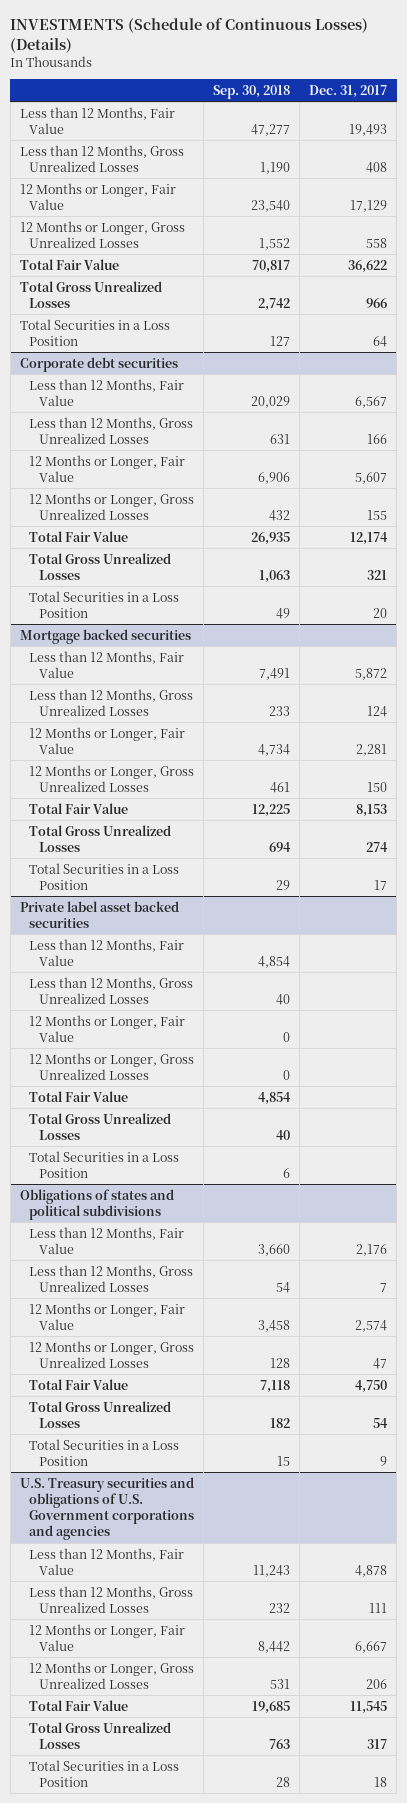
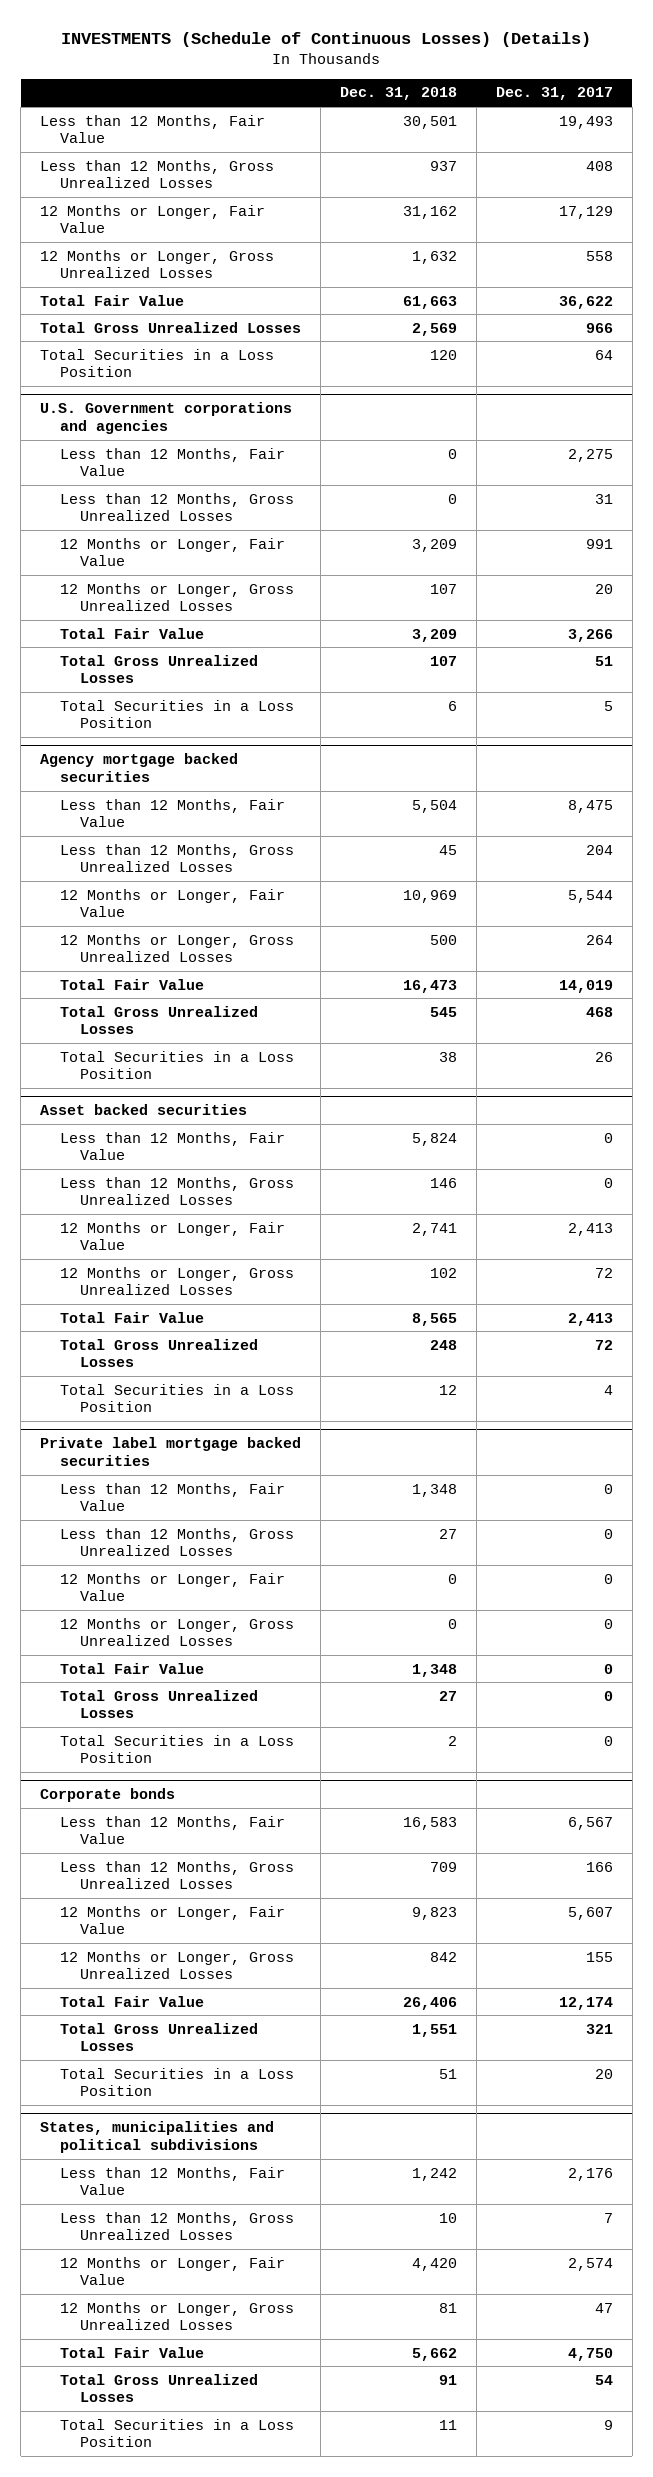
- | Sep. 30, 2018 | Dec. 31, 2017
+ | Dec. 31, 2018 | Dec. 31, 2017
- Corporate debt securities
+ U.S. Government corporations and agencies
+ Less than 12 Months, Fair Value | 0 | 2,275
+ Less than 12 Months, Gross Unrealized Losses | 0 | 31
+ 12 Months or Longer, Fair Value | 3,209 | 991
+ 12 Months or Longer, Gross Unrealized Losses | 107 | 20
+ Total Fair Value | 3,209 | 3,266
+ Total Gross Unrealized Losses | 107 | 51
+ Total Securities in a Loss Position | 6 | 5
+ Agency mortgage backed securities
+ Less than 12 Months, Fair Value | 5,504 | 8,475
+ Less than 12 Months, Gross Unrealized Losses | 45 | 204
+ 12 Months or Longer, Fair Value | 10,969 | 5,544
+ 12 Months or Longer, Gross Unrealized Losses | 500 | 264
+ Total Fair Value | 16,473 | 14,019
+ Total Gross Unrealized Losses | 545 | 468
+ Total Securities in a Loss Position | 38 | 26
+ Asset backed securities
+ Less than 12 Months, Fair Value | 5,824 | 0
+ Less than 12 Months, Gross Unrealized Losses | 146 | 0
+ 12 Months or Longer, Fair Value | 2,741 | 2,413
+ 12 Months or Longer, Gross Unrealized Losses | 102 | 72
+ Total Fair Value | 8,565 | 2,413
+ Total Gross Unrealized Losses | 248 | 72
+ Total Securities in a Loss Position | 12 | 4
+ Private label mortgage backed securities
+ Less than 12 Months, Fair Value | 1,348 | 0
+ Less than 12 Months, Gross Unrealized Losses | 27 | 0
+ 12 Months or Longer, Fair Value | 0 | 0
+ 12 Months or Longer, Gross Unrealized Losses | 0 | 0
+ Total Fair Value | 1,348 | 0
+ Total Gross Unrealized Losses | 27 | 0
+ Total Securities in a Loss Position | 2 | 0
+ Corporate bonds
- Mortgage backed securities
- Less than 12 Months, Fair Value | 7,491 | 5,872
- Less than 12 Months, Gross Unrealized Losses | 233 | 124
- 12 Months or Longer, Fair Value | 4,734 | 2,281
- 12 Months or Longer, Gross Unrealized Losses | 461 | 150
- Total Fair Value | 12,225 | 8,153
- Total Gross Unrealized Losses | 694 | 274
- Total Securities in a Loss Position | 29 | 17
- Private label asset backed securities
- Less than 12 Months, Fair Value | 4,854 |
- Less than 12 Months, Gross Unrealized Losses | 40 |
- 12 Months or Longer, Fair Value | 0 |
- 12 Months or Longer, Gross Unrealized Losses | 0 |
- Total Fair Value | 4,854 |
- Total Gross Unrealized Losses | 40 |
- Total Securities in a Loss Position | 6 |
- Obligations of states and political subdivisions
+ States, municipalities and political subdivisions
- U.S. Treasury securities and obligations of U.S. Government corporations and agencies
- Less than 12 Months, Fair Value | 11,243 | 4,878
- Less than 12 Months, Gross Unrealized Losses | 232 | 111
- 12 Months or Longer, Fair Value | 8,442 | 6,667
- 12 Months or Longer, Gross Unrealized Losses | 531 | 206
- Total Fair Value | 19,685 | 11,545
- Total Gross Unrealized Losses | 763 | 317
- Total Securities in a Loss Position | 28 | 18

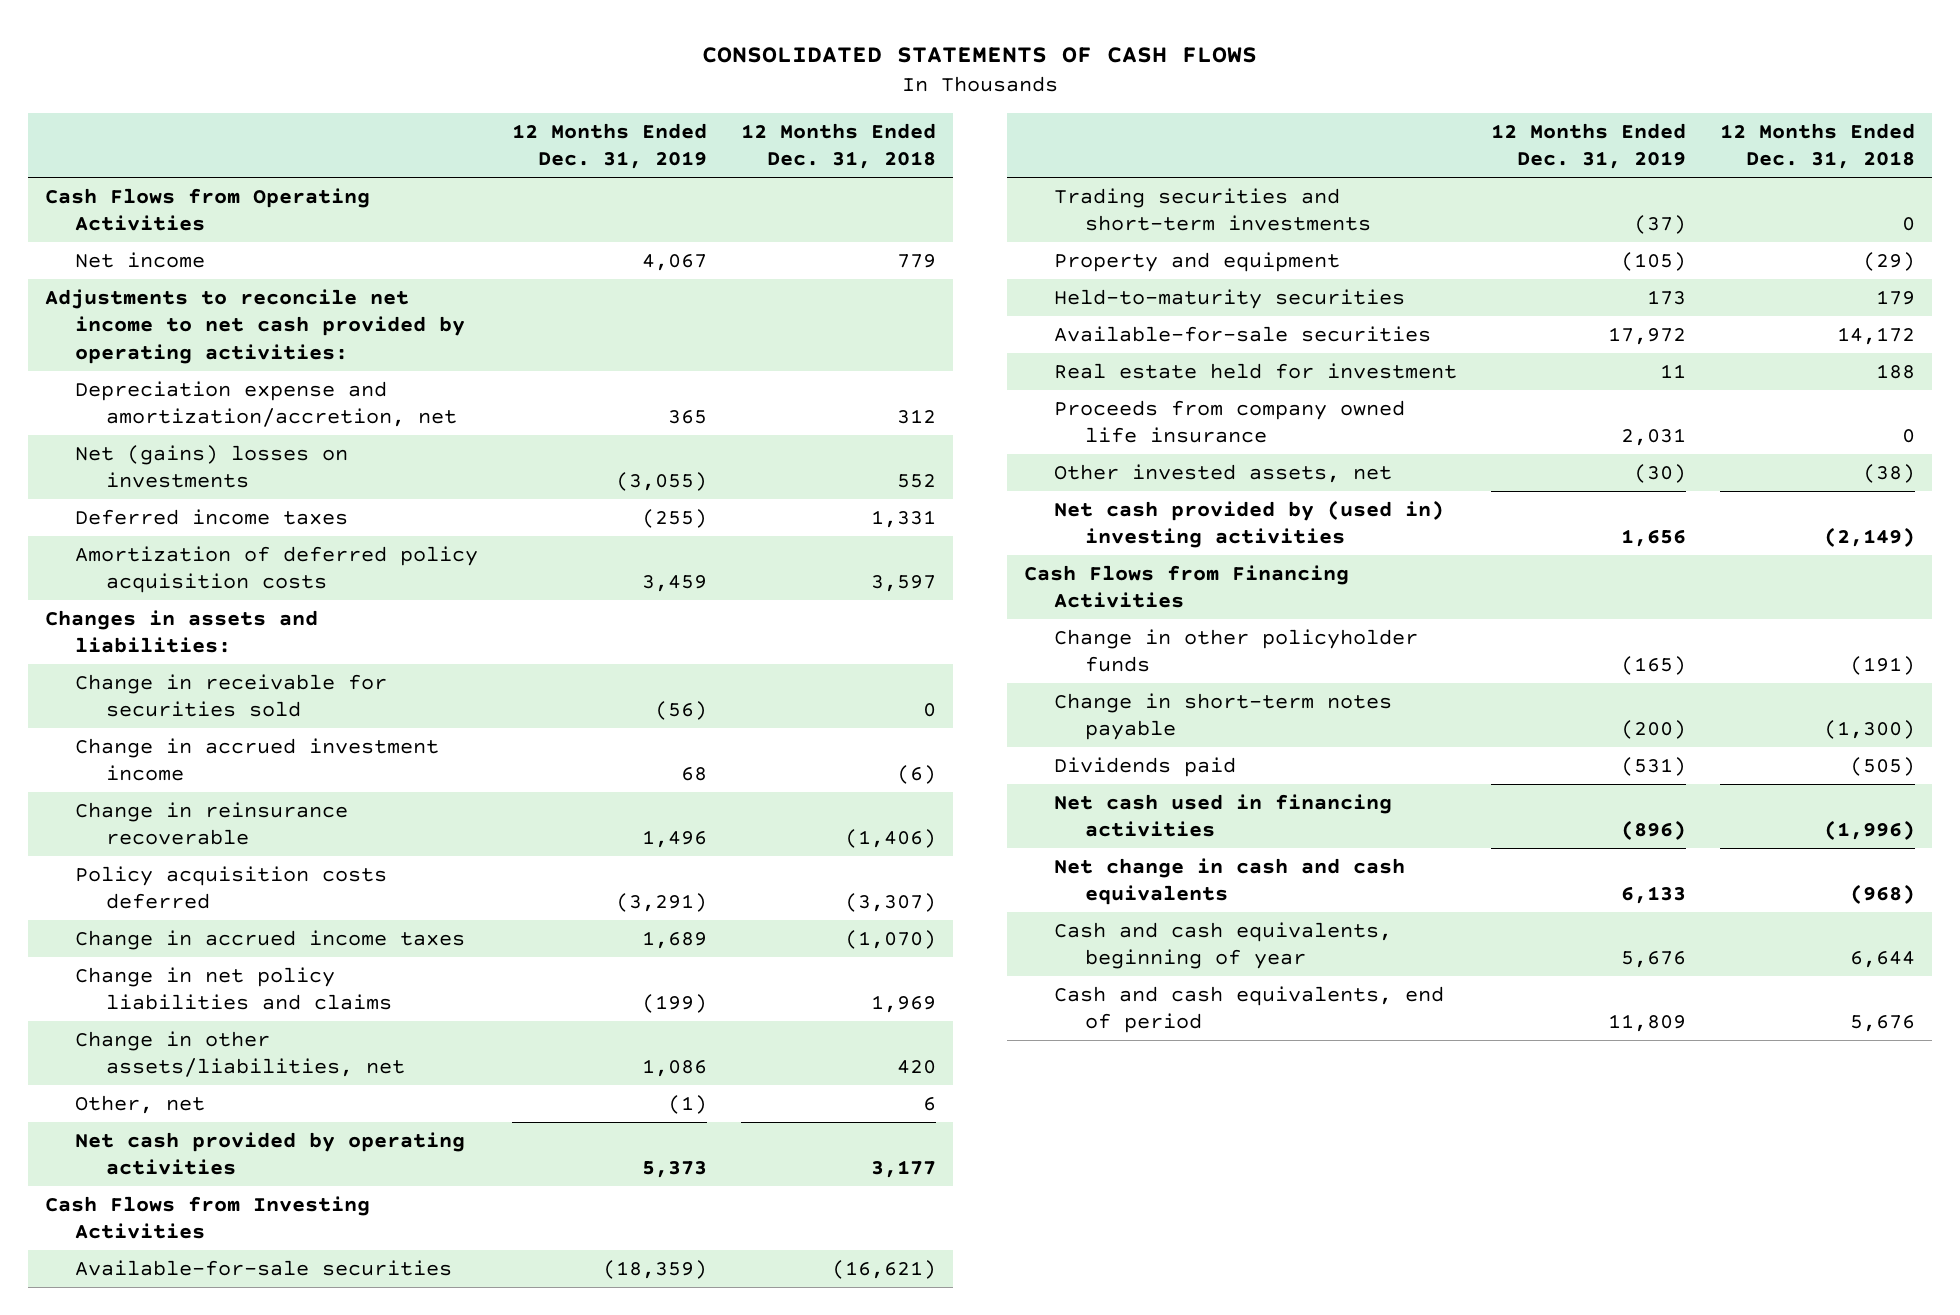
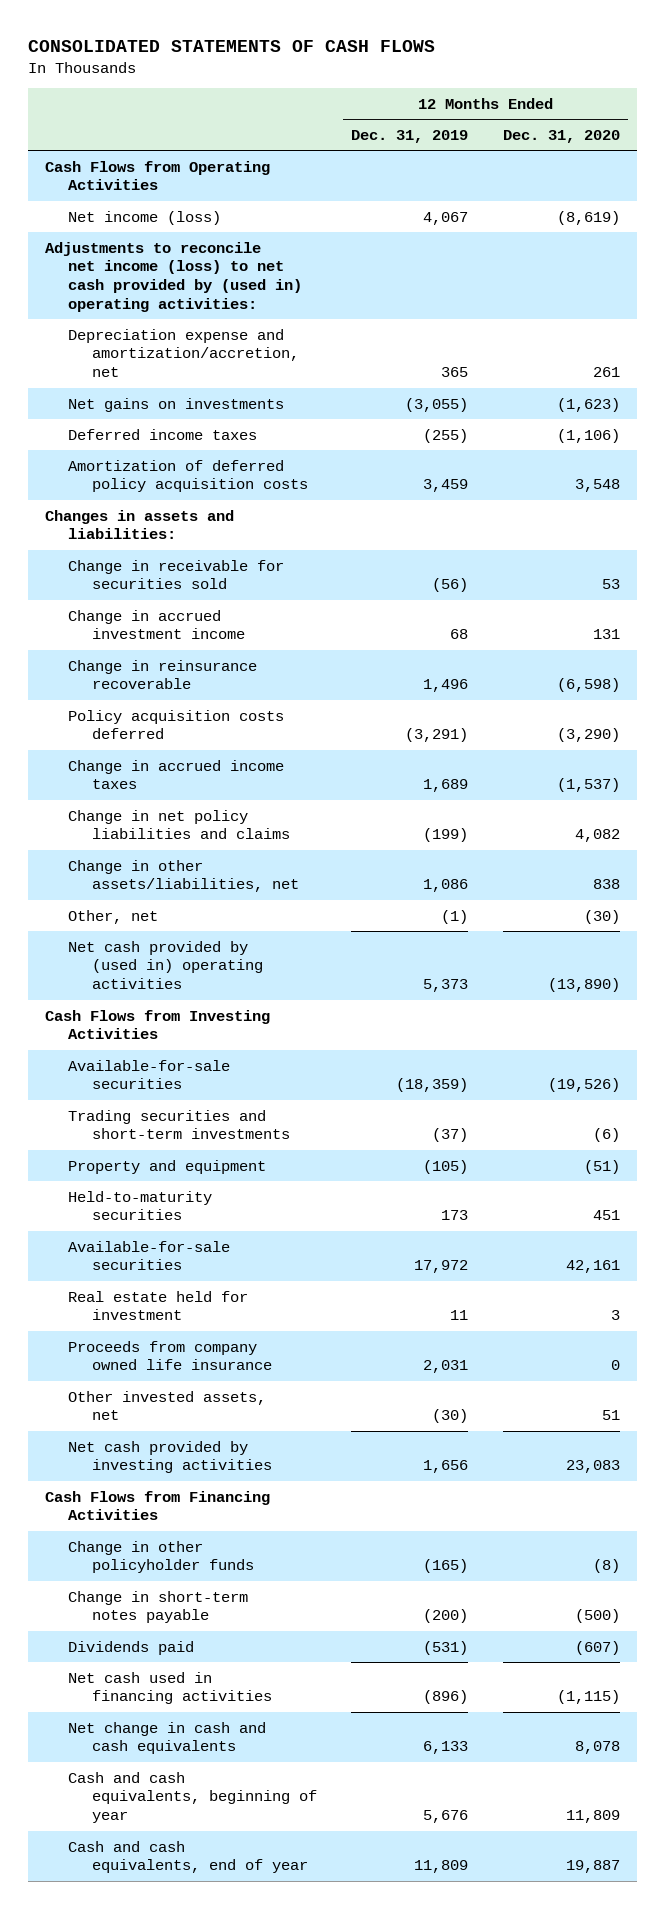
- | 12 Months Ended Dec. 31, 2019 | 12 Months Ended Dec. 31, 2018
+ | 12 Months Ended Dec. 31, 2019 | 12 Months Ended Dec. 31, 2020
- Net income | 4,067 | 779
- Adjustments to reconcile net income to net cash provided by operating activities:
+ Net income (loss) | 4,067 | (8,619)
+ Adjustments to reconcile net income (loss) to net cash provided by (used in) operating activities:
- Net (gains) losses on investments | (3,055) | 552
+ Net gains on investments | (3,055) | (1,623)
- Net cash provided by operating activities | 5,373 | 3,177
+ Net cash provided by (used in) operating activities | 5,373 | (13,890)
- Net cash provided by (used in) investing activities | 1,656 | (2,149)
+ Net cash provided by investing activities | 1,656 | 23,083
- Cash and cash equivalents, end of period | 11,809 | 5,676
+ Cash and cash equivalents, end of year | 11,809 | 19,887

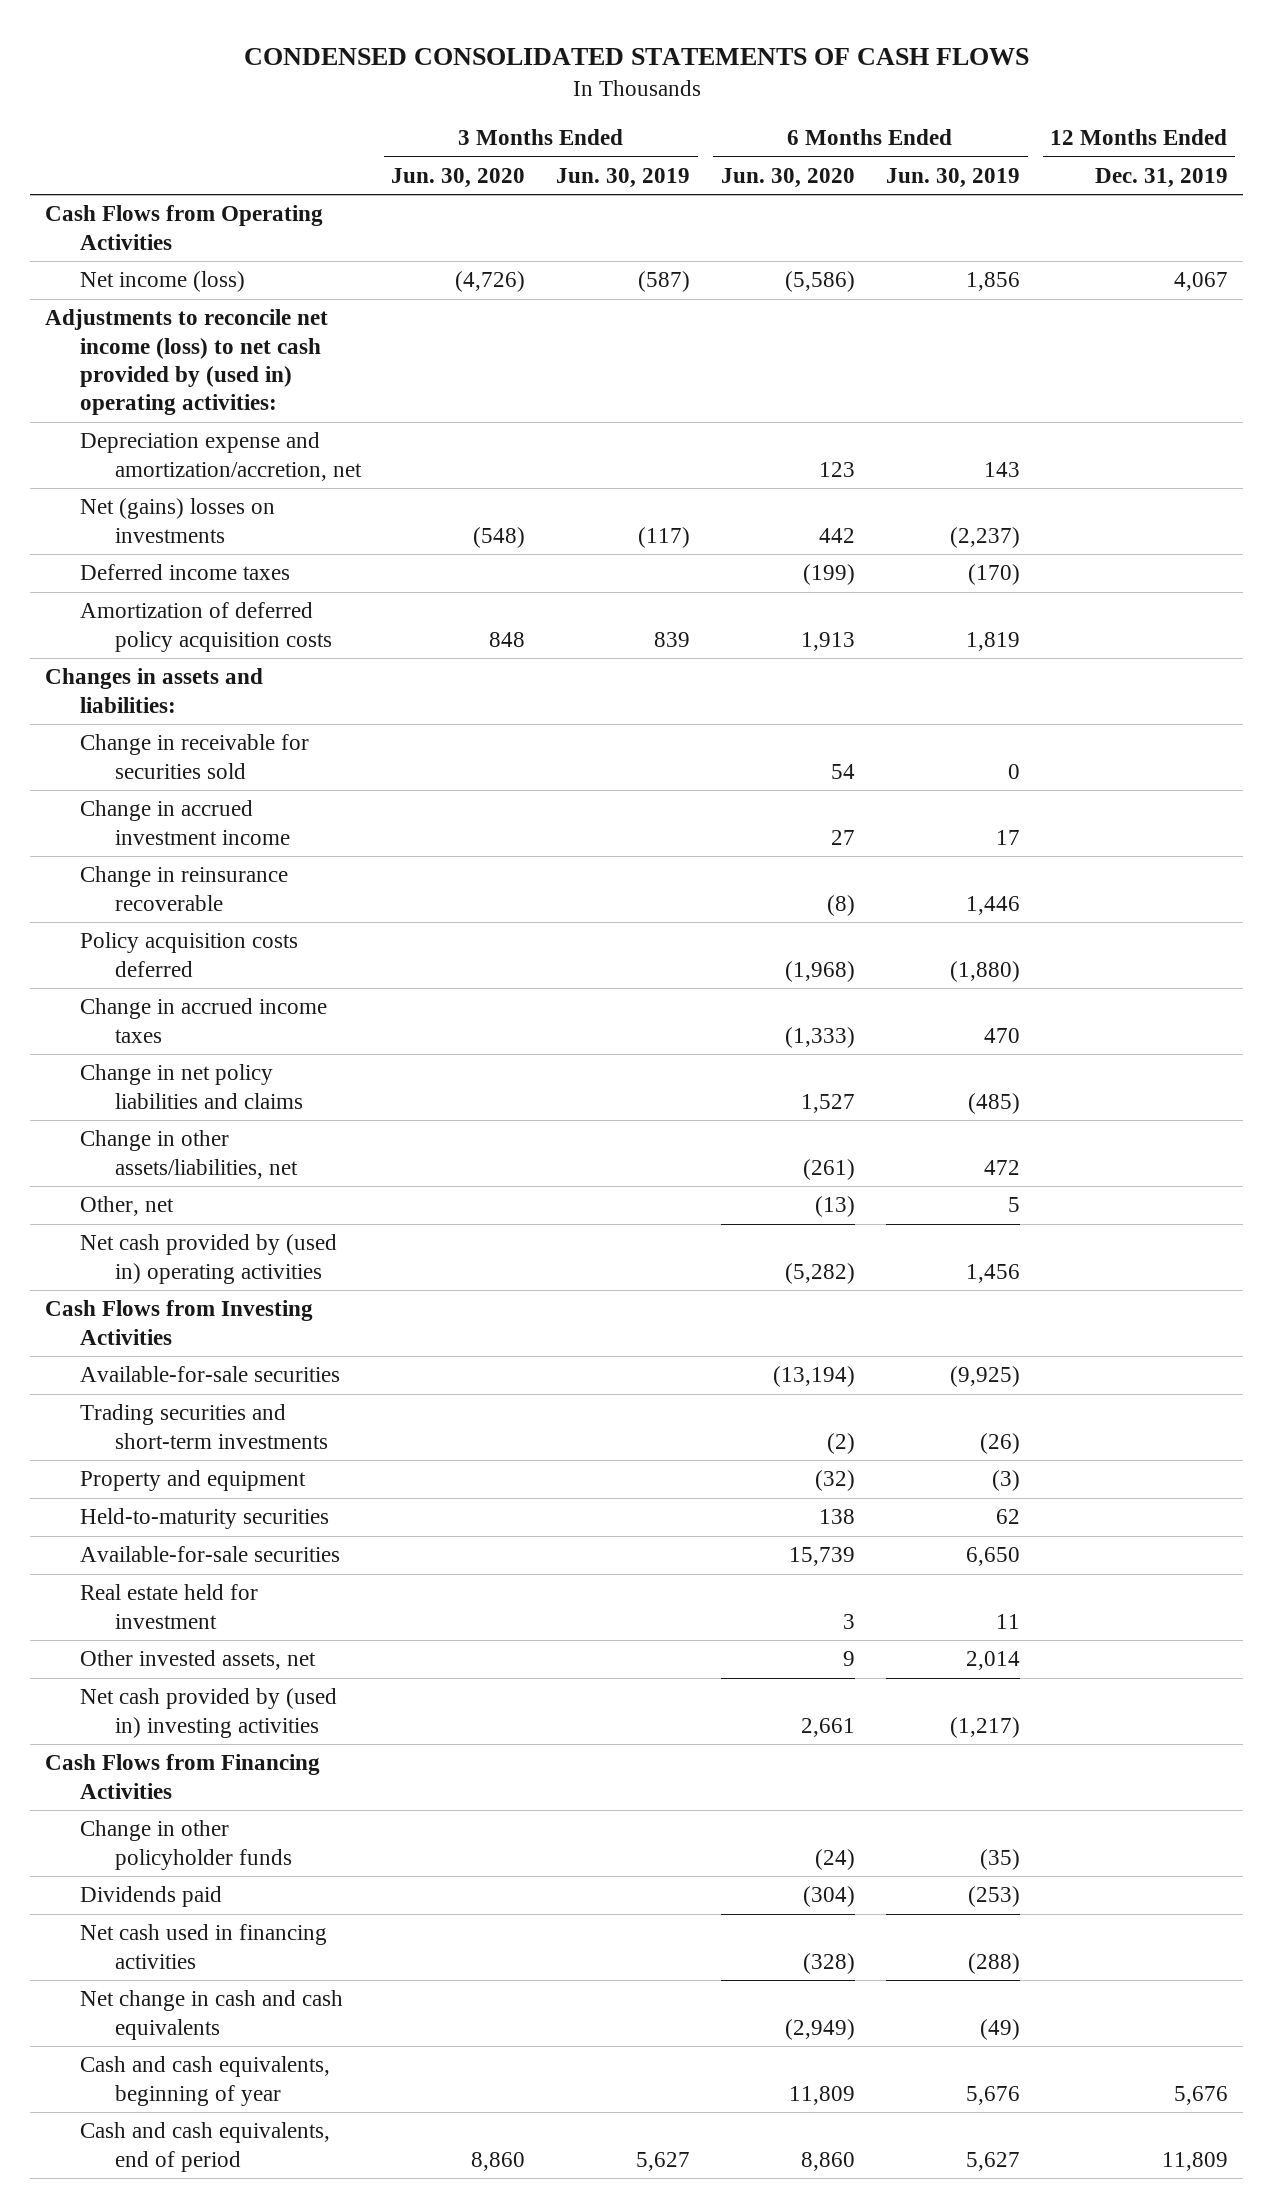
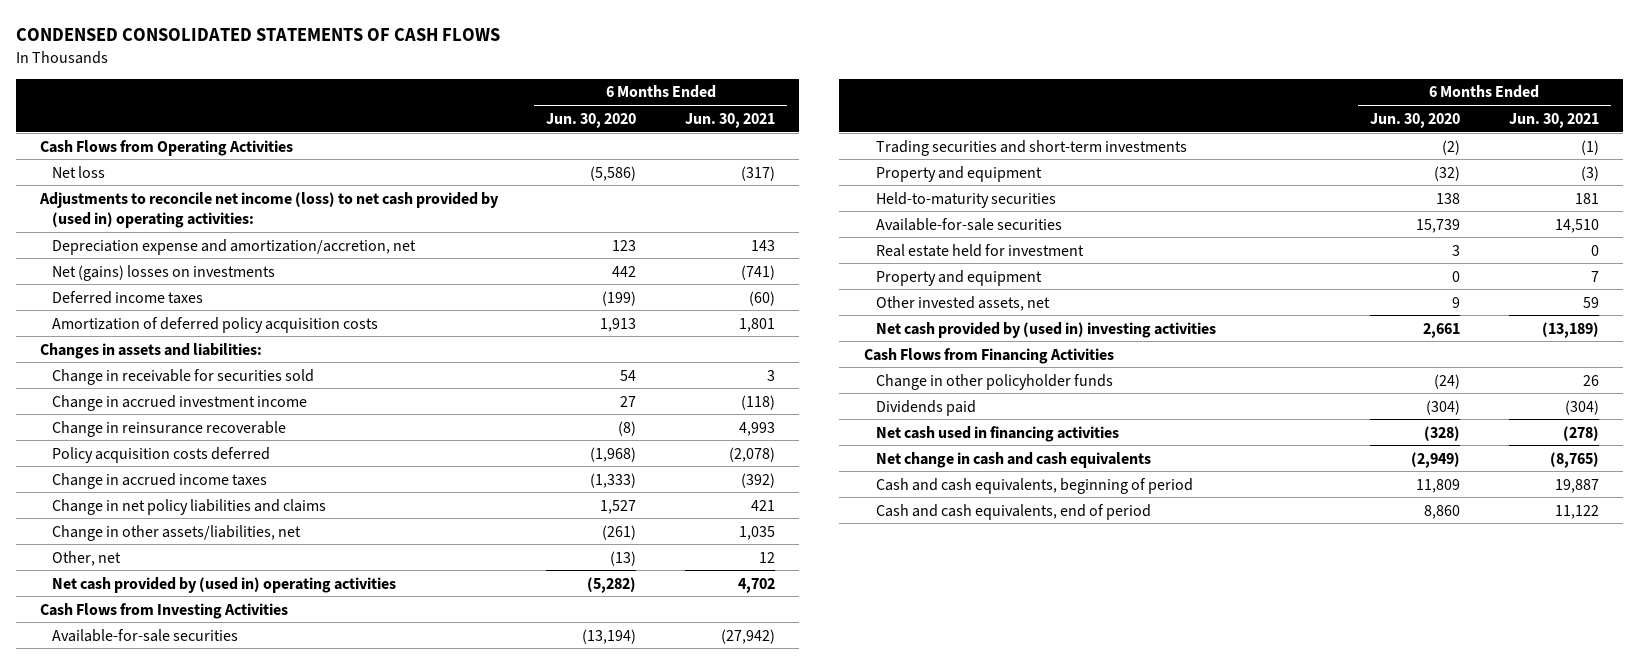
- | 3 Months Ended Jun. 30, 2020 | 3 Months Ended Jun. 30, 2019 | 6 Months Ended Jun. 30, 2020 | 6 Months Ended Jun. 30, 2019 | 12 Months Ended Dec. 31, 2019
+ | 6 Months Ended Jun. 30, 2020 | 6 Months Ended Jun. 30, 2021
- Net income (loss) | (4,726) | (587) | (5,586) | 1,856 | 4,067
+ Net loss | (5,586) | (317)
+ Property and equipment | 0 | 7
- Cash and cash equivalents, beginning of year | | | 11,809 | 5,676 | 5,676
+ Cash and cash equivalents, beginning of period | 11,809 | 19,887

